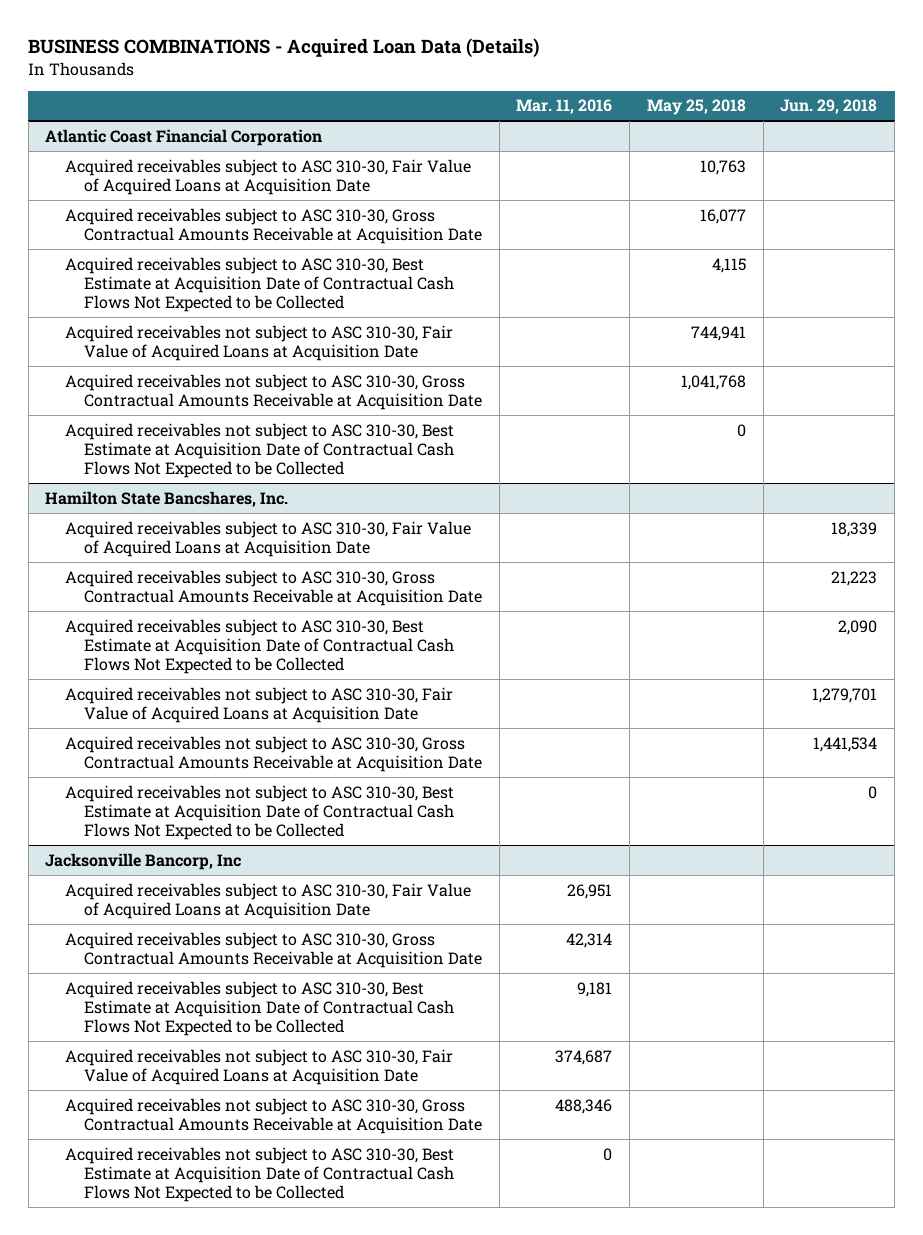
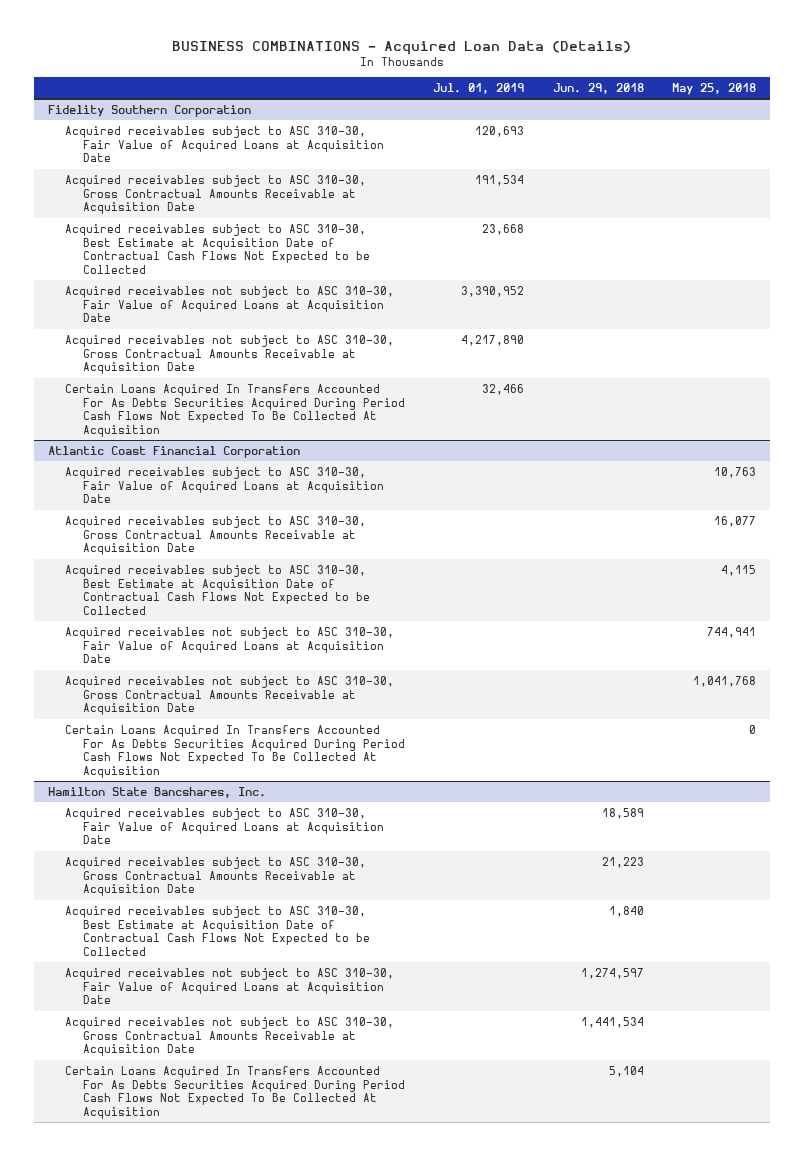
- | Mar. 11, 2016 | May 25, 2018 | Jun. 29, 2018
+ | Jul. 01, 2019 | Jun. 29, 2018 | May 25, 2018
+ Fidelity Southern Corporation
+ Acquired receivables subject to ASC 310-30, Fair Value of Acquired Loans at Acquisition Date | 120,693 | |
+ Acquired receivables subject to ASC 310-30, Gross Contractual Amounts Receivable at Acquisition Date | 191,534 | |
+ Acquired receivables subject to ASC 310-30, Best Estimate at Acquisition Date of Contractual Cash Flows Not Expected to be Collected | 23,668 | |
+ Acquired receivables not subject to ASC 310-30, Fair Value of Acquired Loans at Acquisition Date | 3,390,952 | |
+ Acquired receivables not subject to ASC 310-30, Gross Contractual Amounts Receivable at Acquisition Date | 4,217,890 | |
+ Certain Loans Acquired In Transfers Accounted For As Debts Securities Acquired During Period Cash Flows Not Expected To Be Collected At Acquisition | 32,466 | |
@ Atlantic Coast Financial Corporation
- Acquired receivables not subject to ASC 310-30, Best Estimate at Acquisition Date of Contractual Cash Flows Not Expected to be Collected | | 0 |
+ Certain Loans Acquired In Transfers Accounted For As Debts Securities Acquired During Period Cash Flows Not Expected To Be Collected At Acquisition | | | 0
@ Hamilton State Bancshares, Inc.
- Acquired receivables subject to ASC 310-30, Fair Value of Acquired Loans at Acquisition Date | | | 18,339
+ Acquired receivables subject to ASC 310-30, Fair Value of Acquired Loans at Acquisition Date | | 18,589 |
- Acquired receivables subject to ASC 310-30, Best Estimate at Acquisition Date of Contractual Cash Flows Not Expected to be Collected | | | 2,090
- Acquired receivables not subject to ASC 310-30, Fair Value of Acquired Loans at Acquisition Date | | | 1,279,701
+ Acquired receivables subject to ASC 310-30, Best Estimate at Acquisition Date of Contractual Cash Flows Not Expected to be Collected | | 1,840 |
+ Acquired receivables not subject to ASC 310-30, Fair Value of Acquired Loans at Acquisition Date | | 1,274,597 |
- Acquired receivables not subject to ASC 310-30, Best Estimate at Acquisition Date of Contractual Cash Flows Not Expected to be Collected | | | 0
- Jacksonville Bancorp, Inc
- Acquired receivables subject to ASC 310-30, Fair Value of Acquired Loans at Acquisition Date | 26,951 | |
- Acquired receivables subject to ASC 310-30, Gross Contractual Amounts Receivable at Acquisition Date | 42,314 | |
- Acquired receivables subject to ASC 310-30, Best Estimate at Acquisition Date of Contractual Cash Flows Not Expected to be Collected | 9,181 | |
- Acquired receivables not subject to ASC 310-30, Fair Value of Acquired Loans at Acquisition Date | 374,687 | |
- Acquired receivables not subject to ASC 310-30, Gross Contractual Amounts Receivable at Acquisition Date | 488,346 | |
- Acquired receivables not subject to ASC 310-30, Best Estimate at Acquisition Date of Contractual Cash Flows Not Expected to be Collected | 0 | |
@ Hamilton State Bancshares, Inc.
+ Certain Loans Acquired In Transfers Accounted For As Debts Securities Acquired During Period Cash Flows Not Expected To Be Collected At Acquisition | | 5,104 |

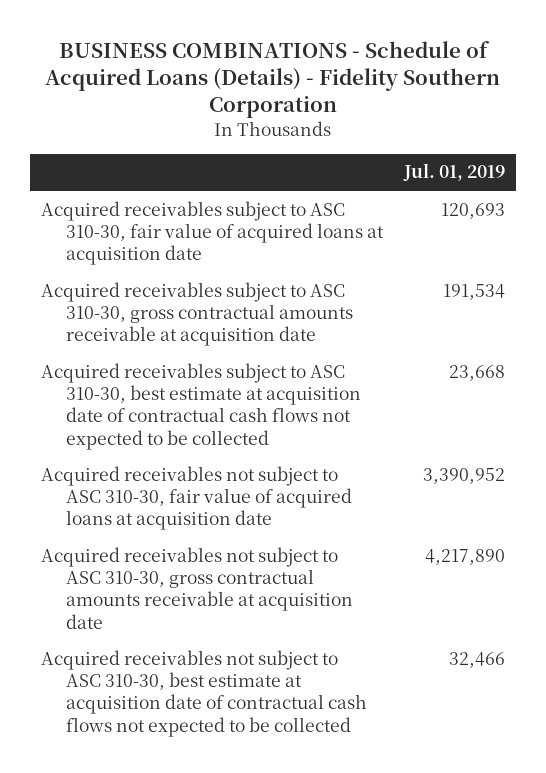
- BUSINESS COMBINATIONS - Acquired Loan Data (Details)
+ BUSINESS COMBINATIONS - Schedule of Acquired Loans (Details) - Fidelity Southern Corporation
- | Jul. 01, 2019 | Jun. 29, 2018 | May 25, 2018
+ | Jul. 01, 2019
- Fidelity Southern Corporation
- Acquired receivables subject to ASC 310-30, Fair Value of Acquired Loans at Acquisition Date | 120,693 | |
- Acquired receivables subject to ASC 310-30, Gross Contractual Amounts Receivable at Acquisition Date | 191,534 | |
- Acquired receivables subject to ASC 310-30, Best Estimate at Acquisition Date of Contractual Cash Flows Not Expected to be Collected | 23,668 | |
- Acquired receivables not subject to ASC 310-30, Fair Value of Acquired Loans at Acquisition Date | 3,390,952 | |
- Acquired receivables not subject to ASC 310-30, Gross Contractual Amounts Receivable at Acquisition Date | 4,217,890 | |
- Certain Loans Acquired In Transfers Accounted For As Debts Securities Acquired During Period Cash Flows Not Expected To Be Collected At Acquisition | 32,466 | |
- Atlantic Coast Financial Corporation
- Acquired receivables subject to ASC 310-30, Fair Value of Acquired Loans at Acquisition Date | | | 10,763
- Acquired receivables subject to ASC 310-30, Gross Contractual Amounts Receivable at Acquisition Date | | | 16,077
- Acquired receivables subject to ASC 310-30, Best Estimate at Acquisition Date of Contractual Cash Flows Not Expected to be Collected | | | 4,115
- Acquired receivables not subject to ASC 310-30, Fair Value of Acquired Loans at Acquisition Date | | | 744,941
- Acquired receivables not subject to ASC 310-30, Gross Contractual Amounts Receivable at Acquisition Date | | | 1,041,768
- Certain Loans Acquired In Transfers Accounted For As Debts Securities Acquired During Period Cash Flows Not Expected To Be Collected At Acquisition | | | 0
- Hamilton State Bancshares, Inc.
- Acquired receivables subject to ASC 310-30, Fair Value of Acquired Loans at Acquisition Date | | 18,589 |
- Acquired receivables subject to ASC 310-30, Gross Contractual Amounts Receivable at Acquisition Date | | 21,223 |
- Acquired receivables subject to ASC 310-30, Best Estimate at Acquisition Date of Contractual Cash Flows Not Expected to be Collected | | 1,840 |
- Acquired receivables not subject to ASC 310-30, Fair Value of Acquired Loans at Acquisition Date | | 1,274,597 |
- Acquired receivables not subject to ASC 310-30, Gross Contractual Amounts Receivable at Acquisition Date | | 1,441,534 |
- Certain Loans Acquired In Transfers Accounted For As Debts Securities Acquired During Period Cash Flows Not Expected To Be Collected At Acquisition | | 5,104 |
+ Acquired receivables subject to ASC 310-30, fair value of acquired loans at acquisition date | 120,693
+ Acquired receivables subject to ASC 310-30, gross contractual amounts receivable at acquisition date | 191,534
+ Acquired receivables subject to ASC 310-30, best estimate at acquisition date of contractual cash flows not expected to be collected | 23,668
+ Acquired receivables not subject to ASC 310-30, fair value of acquired loans at acquisition date | 3,390,952
+ Acquired receivables not subject to ASC 310-30, gross contractual amounts receivable at acquisition date | 4,217,890
+ Acquired receivables not subject to ASC 310-30, best estimate at acquisition date of contractual cash flows not expected to be collected | 32,466

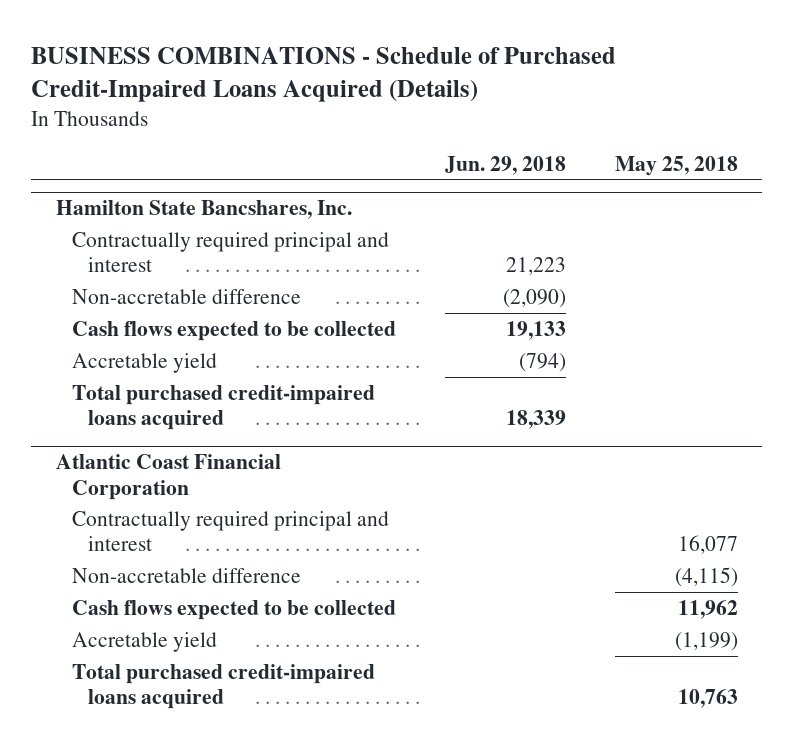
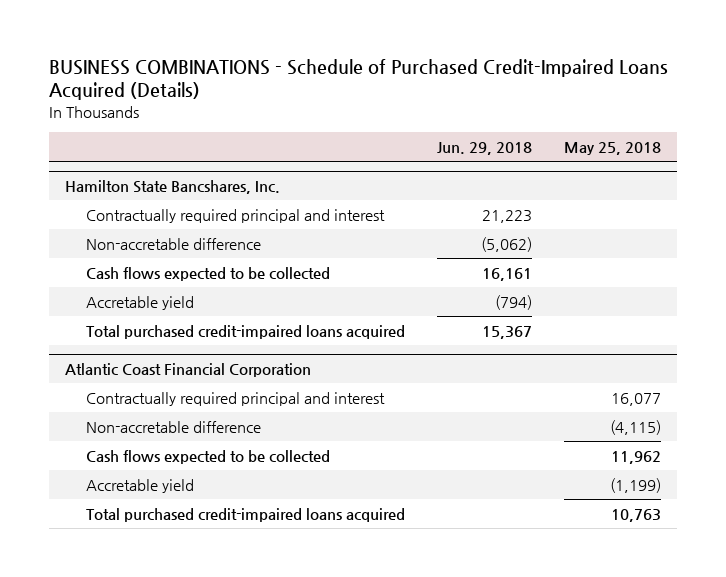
@ Hamilton State Bancshares, Inc.
- Non-accretable difference | (2,090) |
- Cash flows expected to be collected | 19,133 |
+ Non-accretable difference | (5,062) |
+ Cash flows expected to be collected | 16,161 |
- Total purchased credit-impaired loans acquired | 18,339 |
+ Total purchased credit-impaired loans acquired | 15,367 |

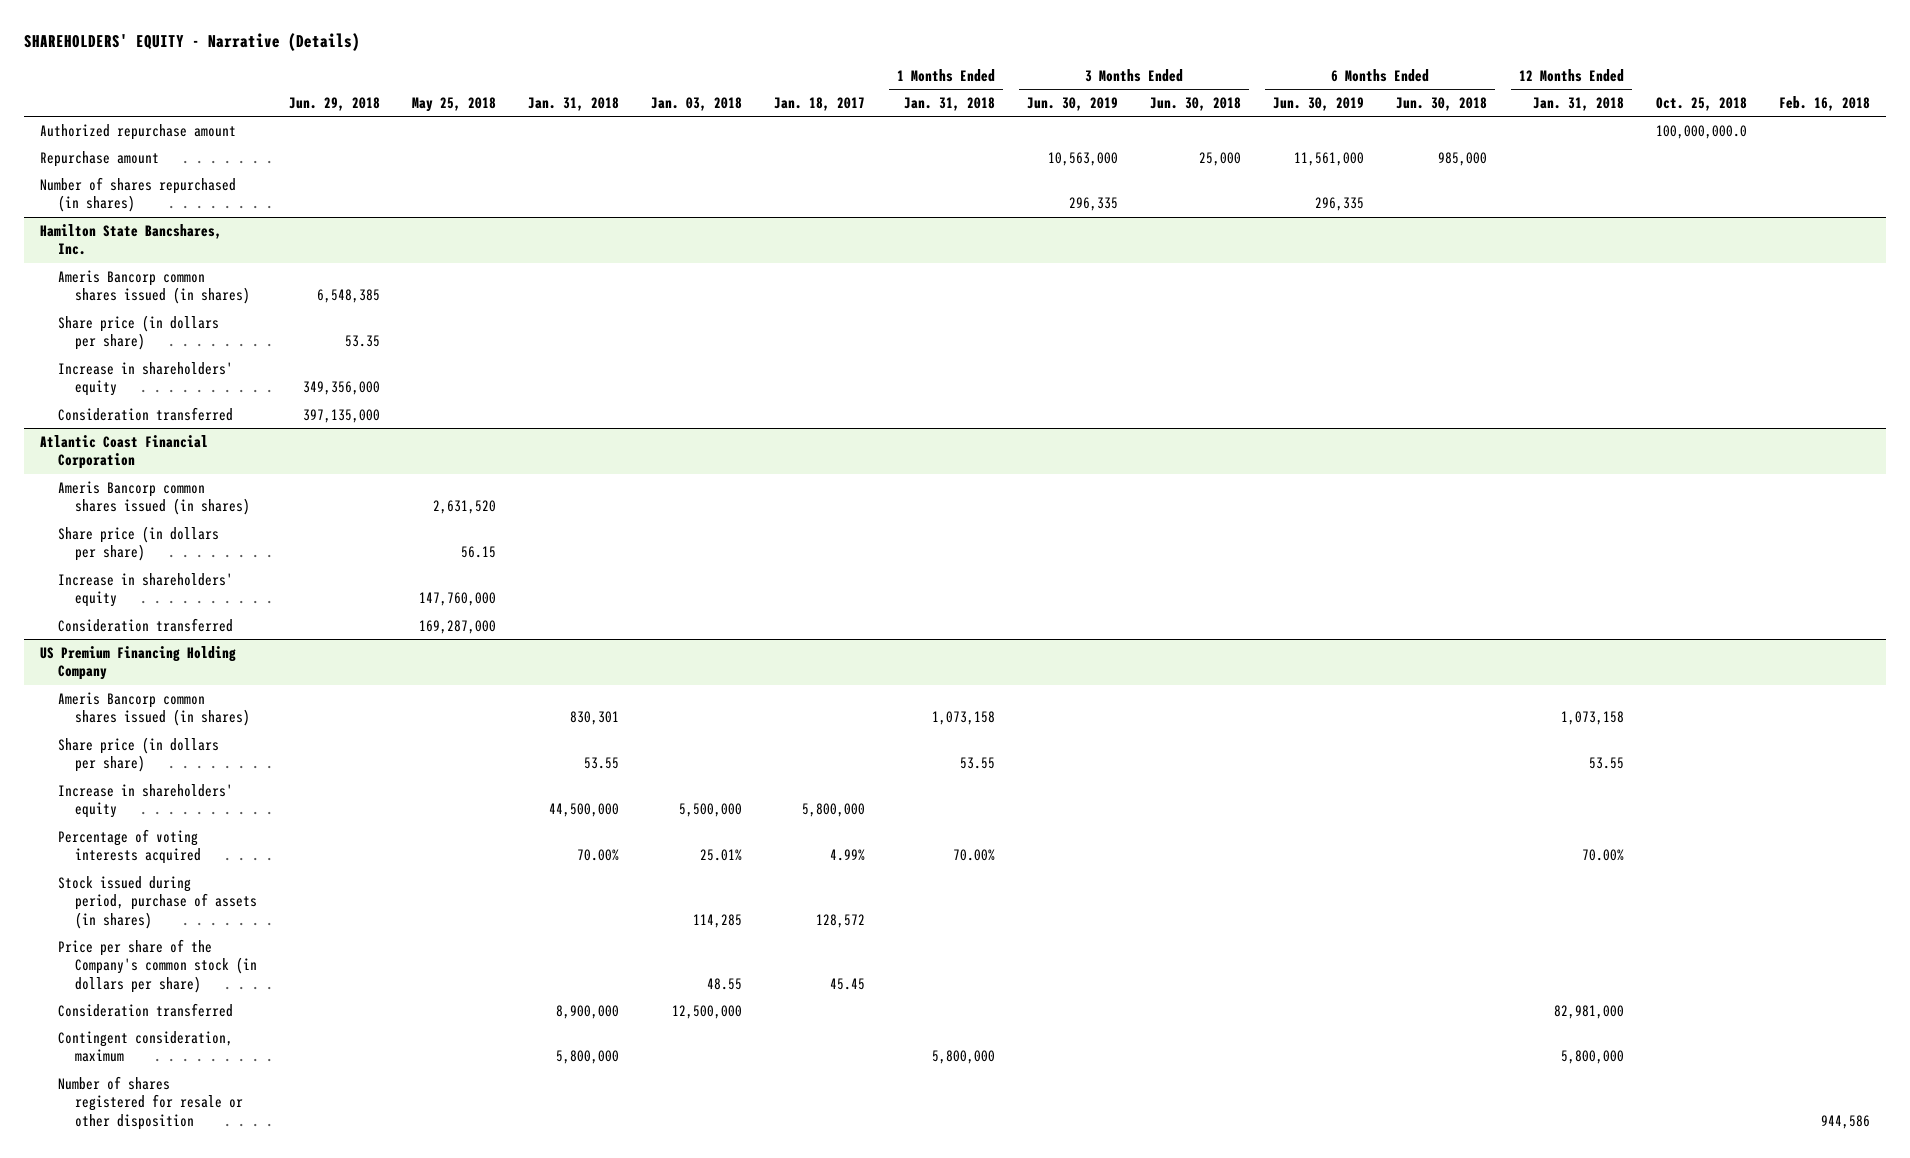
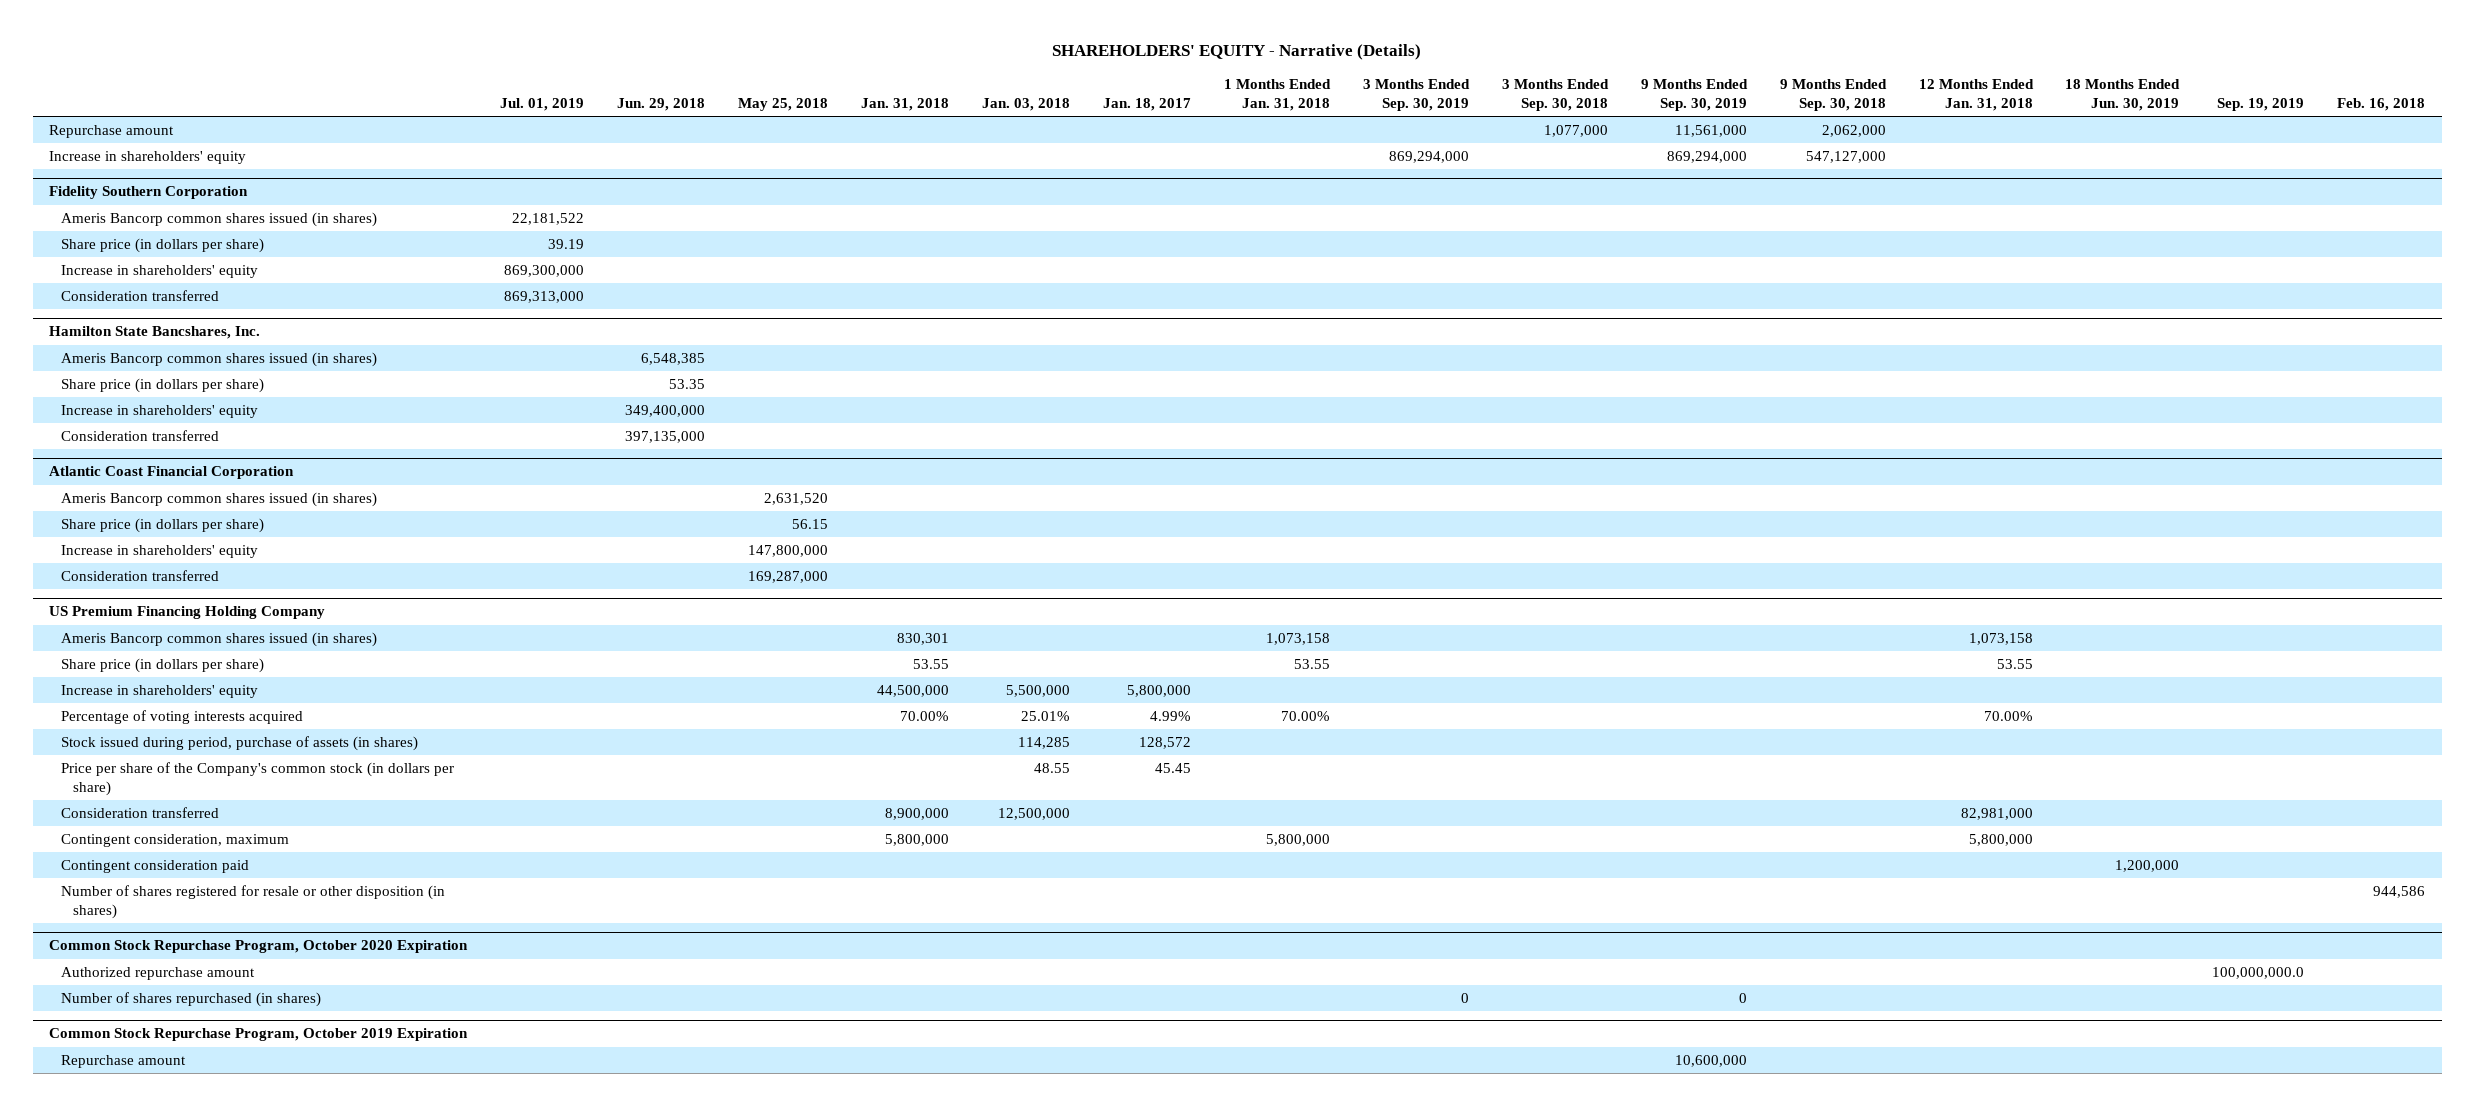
- | Jun. 29, 2018 | May 25, 2018 | Jan. 31, 2018 | Jan. 03, 2018 | Jan. 18, 2017 | 1 Months Ended Jan. 31, 2018 | 3 Months Ended Jun. 30, 2019 | 3 Months Ended Jun. 30, 2018 | 6 Months Ended Jun. 30, 2019 | 6 Months Ended Jun. 30, 2018 | 12 Months Ended Jan. 31, 2018 | Oct. 25, 2018 | Feb. 16, 2018
+ | Jul. 01, 2019 | Jun. 29, 2018 | May 25, 2018 | Jan. 31, 2018 | Jan. 03, 2018 | Jan. 18, 2017 | 1 Months Ended Jan. 31, 2018 | 3 Months Ended Sep. 30, 2019 | 3 Months Ended Sep. 30, 2018 | 9 Months Ended Sep. 30, 2019 | 9 Months Ended Sep. 30, 2018 | 12 Months Ended Jan. 31, 2018 | 18 Months Ended Jun. 30, 2019 | Sep. 19, 2019 | Feb. 16, 2018
- Authorized repurchase amount | | | | | | | | | | | | 100,000,000.0 |
- Number of shares repurchased (in shares) | | | | | | | 296,335 | | 296,335 | | | |
+ Increase in shareholders' equity | | | | | | | | 869,294,000 | | 869,294,000 | 547,127,000 | | | |
+ Fidelity Southern Corporation
+ Ameris Bancorp common shares issued (in shares) | 22,181,522 | | | | | | | | | | | | | |
+ Share price (in dollars per share) | 39.19 | | | | | | | | | | | | | |
+ Increase in shareholders' equity | 869,300,000 | | | | | | | | | | | | | |
+ Consideration transferred | 869,313,000 | | | | | | | | | | | | | |
@ Hamilton State Bancshares, Inc.
- Increase in shareholders' equity | 349,356,000 | | | | | | | | | | | |
+ Increase in shareholders' equity | | 349,400,000 | | | | | | | | | | | | |
@ Atlantic Coast Financial Corporation
- Increase in shareholders' equity | | 147,760,000 | | | | | | | | | | |
+ Increase in shareholders' equity | | | 147,800,000 | | | | | | | | | | | |
@ US Premium Financing Holding Company
- Number of shares registered for resale or other disposition | | | | | | | | | | | | | 944,586
+ Contingent consideration paid | | | | | | | | | | | | | 1,200,000 | |
+ Number of shares registered for resale or other disposition (in shares) | | | | | | | | | | | | | | | 944,586
+ Common Stock Repurchase Program, October 2020 Expiration
+ Authorized repurchase amount | | | | | | | | | | | | | | 100,000,000.0 |
+ Number of shares repurchased (in shares) | | | | | | | | 0 | | 0 | | | | |
+ Common Stock Repurchase Program, October 2019 Expiration
+ Repurchase amount | | | | | | | | | | 10,600,000 | | | | |

